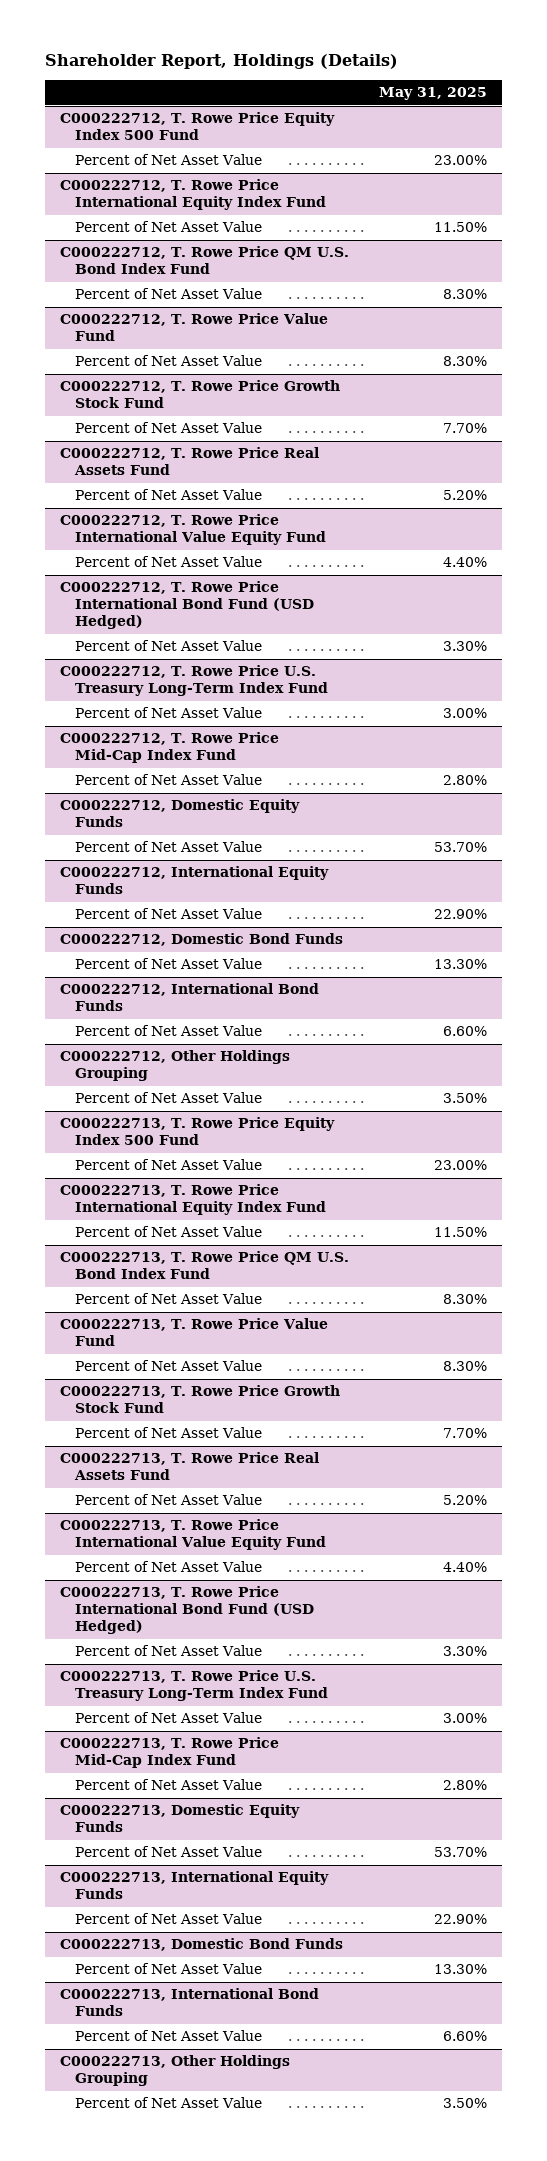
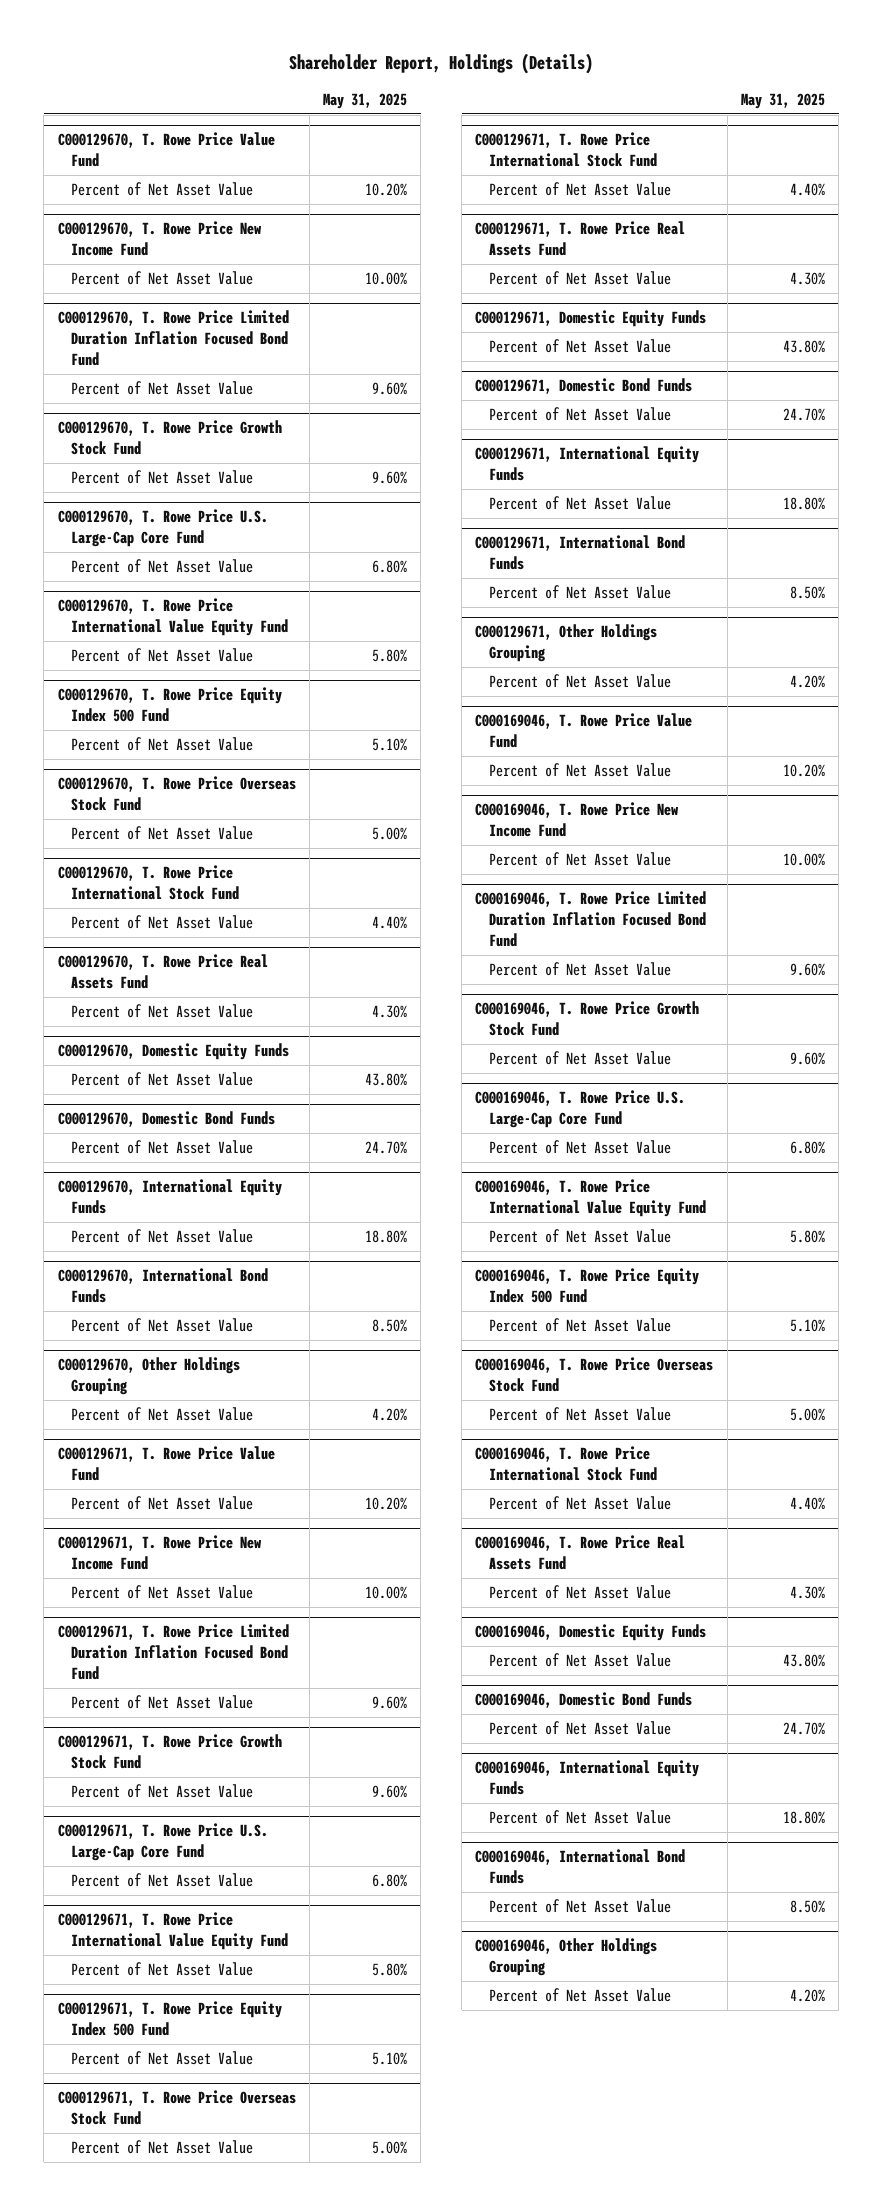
- C000222712, T. Rowe Price Equity Index 500 Fund
- Percent of Net Asset Value | 23.00%
- C000222712, T. Rowe Price International Equity Index Fund
- Percent of Net Asset Value | 11.50%
- C000222712, T. Rowe Price QM U.S. Bond Index Fund
- Percent of Net Asset Value | 8.30%
- C000222712, T. Rowe Price Value Fund
- Percent of Net Asset Value | 8.30%
- C000222712, T. Rowe Price Growth Stock Fund
- Percent of Net Asset Value | 7.70%
- C000222712, T. Rowe Price Real Assets Fund
- Percent of Net Asset Value | 5.20%
- C000222712, T. Rowe Price International Value Equity Fund
+ C000129670, T. Rowe Price Value Fund
+ Percent of Net Asset Value | 10.20%
+ C000129670, T. Rowe Price New Income Fund
+ Percent of Net Asset Value | 10.00%
+ C000129670, T. Rowe Price Limited Duration Inflation Focused Bond Fund
+ Percent of Net Asset Value | 9.60%
+ C000129670, T. Rowe Price Growth Stock Fund
+ Percent of Net Asset Value | 9.60%
+ C000129670, T. Rowe Price U.S. Large-Cap Core Fund
+ Percent of Net Asset Value | 6.80%
+ C000129670, T. Rowe Price International Value Equity Fund
+ Percent of Net Asset Value | 5.80%
+ C000129670, T. Rowe Price Equity Index 500 Fund
+ Percent of Net Asset Value | 5.10%
+ C000129670, T. Rowe Price Overseas Stock Fund
+ Percent of Net Asset Value | 5.00%
+ C000129670, T. Rowe Price International Stock Fund
- C000222712, T. Rowe Price International Bond Fund (USD Hedged)
- Percent of Net Asset Value | 3.30%
- C000222712, T. Rowe Price U.S. Treasury Long-Term Index Fund
- Percent of Net Asset Value | 3.00%
- C000222712, T. Rowe Price Mid-Cap Index Fund
- Percent of Net Asset Value | 2.80%
- C000222712, Domestic Equity Funds
- Percent of Net Asset Value | 53.70%
- C000222712, International Equity Funds
- Percent of Net Asset Value | 22.90%
- C000222712, Domestic Bond Funds
- Percent of Net Asset Value | 13.30%
- C000222712, International Bond Funds
- Percent of Net Asset Value | 6.60%
- C000222712, Other Holdings Grouping
- Percent of Net Asset Value | 3.50%
- C000222713, T. Rowe Price Equity Index 500 Fund
- Percent of Net Asset Value | 23.00%
- C000222713, T. Rowe Price International Equity Index Fund
- Percent of Net Asset Value | 11.50%
- C000222713, T. Rowe Price QM U.S. Bond Index Fund
- Percent of Net Asset Value | 8.30%
- C000222713, T. Rowe Price Value Fund
- Percent of Net Asset Value | 8.30%
- C000222713, T. Rowe Price Growth Stock Fund
- Percent of Net Asset Value | 7.70%
- C000222713, T. Rowe Price Real Assets Fund
- Percent of Net Asset Value | 5.20%
- C000222713, T. Rowe Price International Value Equity Fund
+ C000129670, T. Rowe Price Real Assets Fund
+ Percent of Net Asset Value | 4.30%
+ C000129670, Domestic Equity Funds
+ Percent of Net Asset Value | 43.80%
+ C000129670, Domestic Bond Funds
+ Percent of Net Asset Value | 24.70%
+ C000129670, International Equity Funds
+ Percent of Net Asset Value | 18.80%
+ C000129670, International Bond Funds
+ Percent of Net Asset Value | 8.50%
+ C000129670, Other Holdings Grouping
+ Percent of Net Asset Value | 4.20%
+ C000129671, T. Rowe Price Value Fund
+ Percent of Net Asset Value | 10.20%
+ C000129671, T. Rowe Price New Income Fund
+ Percent of Net Asset Value | 10.00%
+ C000129671, T. Rowe Price Limited Duration Inflation Focused Bond Fund
+ Percent of Net Asset Value | 9.60%
+ C000129671, T. Rowe Price Growth Stock Fund
+ Percent of Net Asset Value | 9.60%
+ C000129671, T. Rowe Price U.S. Large-Cap Core Fund
+ Percent of Net Asset Value | 6.80%
+ C000129671, T. Rowe Price International Value Equity Fund
+ Percent of Net Asset Value | 5.80%
+ C000129671, T. Rowe Price Equity Index 500 Fund
+ Percent of Net Asset Value | 5.10%
+ C000129671, T. Rowe Price Overseas Stock Fund
+ Percent of Net Asset Value | 5.00%
+ C000129671, T. Rowe Price International Stock Fund
- C000222713, T. Rowe Price International Bond Fund (USD Hedged)
- Percent of Net Asset Value | 3.30%
- C000222713, T. Rowe Price U.S. Treasury Long-Term Index Fund
- Percent of Net Asset Value | 3.00%
- C000222713, T. Rowe Price Mid-Cap Index Fund
- Percent of Net Asset Value | 2.80%
- C000222713, Domestic Equity Funds
- Percent of Net Asset Value | 53.70%
- C000222713, International Equity Funds
- Percent of Net Asset Value | 22.90%
- C000222713, Domestic Bond Funds
- Percent of Net Asset Value | 13.30%
- C000222713, International Bond Funds
- Percent of Net Asset Value | 6.60%
- C000222713, Other Holdings Grouping
- Percent of Net Asset Value | 3.50%
+ C000129671, T. Rowe Price Real Assets Fund
+ Percent of Net Asset Value | 4.30%
+ C000129671, Domestic Equity Funds
+ Percent of Net Asset Value | 43.80%
+ C000129671, Domestic Bond Funds
+ Percent of Net Asset Value | 24.70%
+ C000129671, International Equity Funds
+ Percent of Net Asset Value | 18.80%
+ C000129671, International Bond Funds
+ Percent of Net Asset Value | 8.50%
+ C000129671, Other Holdings Grouping
+ Percent of Net Asset Value | 4.20%
+ C000169046, T. Rowe Price Value Fund
+ Percent of Net Asset Value | 10.20%
+ C000169046, T. Rowe Price New Income Fund
+ Percent of Net Asset Value | 10.00%
+ C000169046, T. Rowe Price Limited Duration Inflation Focused Bond Fund
+ Percent of Net Asset Value | 9.60%
+ C000169046, T. Rowe Price Growth Stock Fund
+ Percent of Net Asset Value | 9.60%
+ C000169046, T. Rowe Price U.S. Large-Cap Core Fund
+ Percent of Net Asset Value | 6.80%
+ C000169046, T. Rowe Price International Value Equity Fund
+ Percent of Net Asset Value | 5.80%
+ C000169046, T. Rowe Price Equity Index 500 Fund
+ Percent of Net Asset Value | 5.10%
+ C000169046, T. Rowe Price Overseas Stock Fund
+ Percent of Net Asset Value | 5.00%
+ C000169046, T. Rowe Price International Stock Fund
+ Percent of Net Asset Value | 4.40%
+ C000169046, T. Rowe Price Real Assets Fund
+ Percent of Net Asset Value | 4.30%
+ C000169046, Domestic Equity Funds
+ Percent of Net Asset Value | 43.80%
+ C000169046, Domestic Bond Funds
+ Percent of Net Asset Value | 24.70%
+ C000169046, International Equity Funds
+ Percent of Net Asset Value | 18.80%
+ C000169046, International Bond Funds
+ Percent of Net Asset Value | 8.50%
+ C000169046, Other Holdings Grouping
+ Percent of Net Asset Value | 4.20%

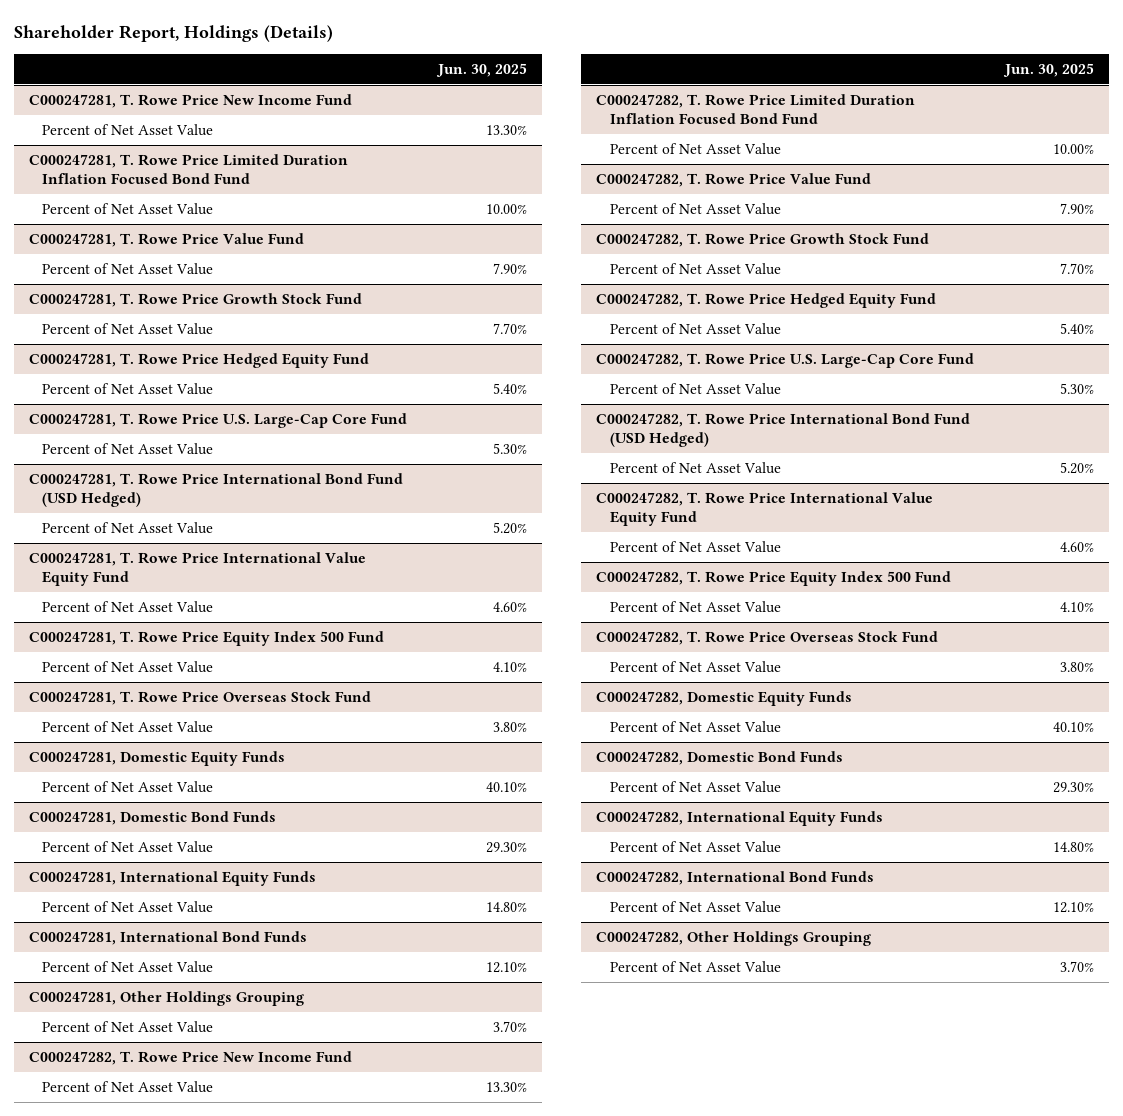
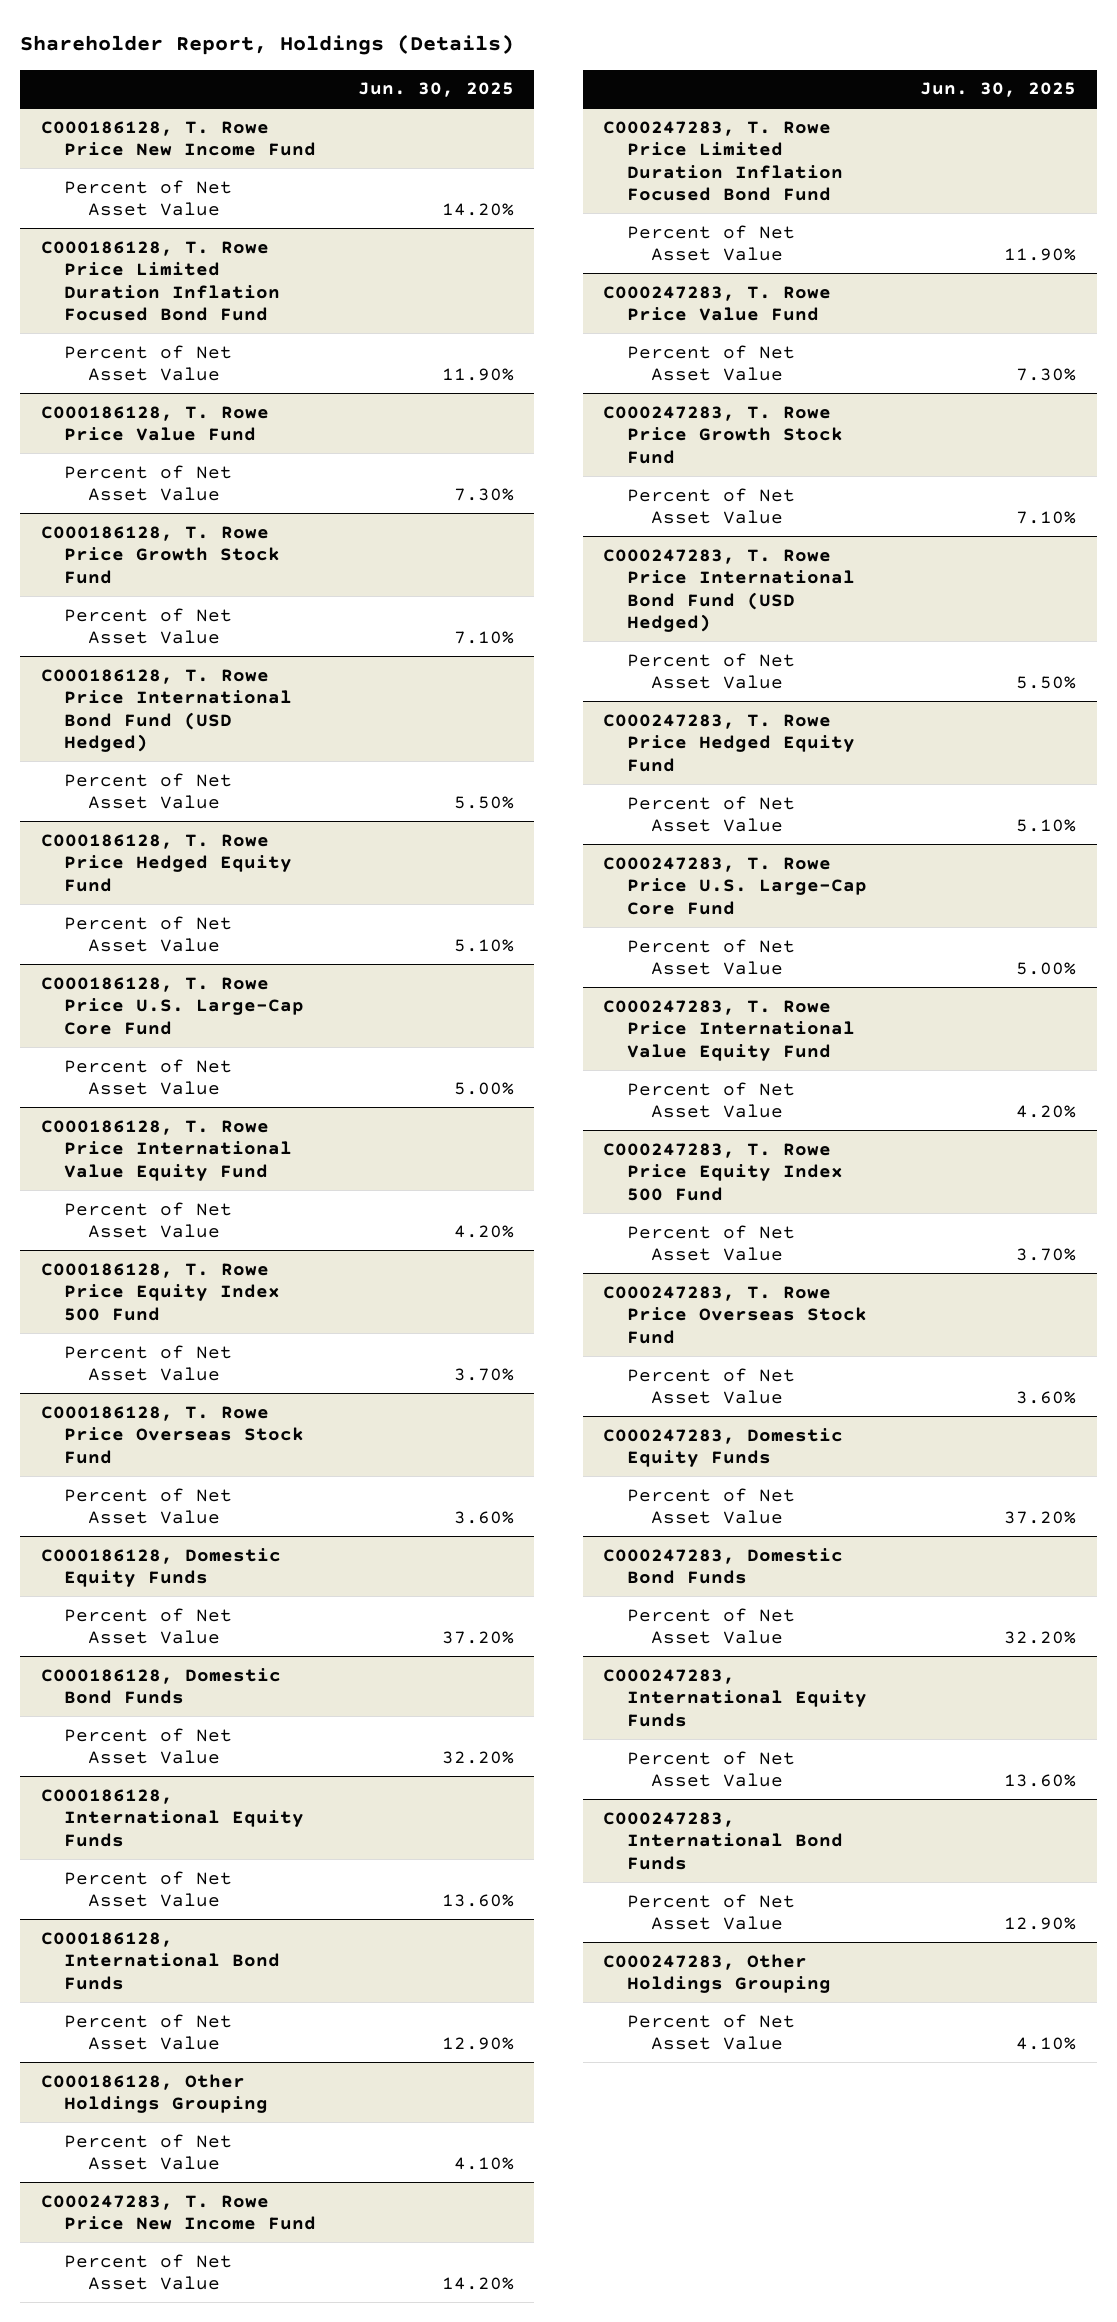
- C000247281, T. Rowe Price New Income Fund
- Percent of Net Asset Value | 13.30%
- C000247281, T. Rowe Price Limited Duration Inflation Focused Bond Fund
- Percent of Net Asset Value | 10.00%
- C000247281, T. Rowe Price Value Fund
- Percent of Net Asset Value | 7.90%
- C000247281, T. Rowe Price Growth Stock Fund
- Percent of Net Asset Value | 7.70%
- C000247281, T. Rowe Price Hedged Equity Fund
- Percent of Net Asset Value | 5.40%
- C000247281, T. Rowe Price U.S. Large-Cap Core Fund
- Percent of Net Asset Value | 5.30%
- C000247281, T. Rowe Price International Bond Fund (USD Hedged)
- Percent of Net Asset Value | 5.20%
- C000247281, T. Rowe Price International Value Equity Fund
- Percent of Net Asset Value | 4.60%
- C000247281, T. Rowe Price Equity Index 500 Fund
- Percent of Net Asset Value | 4.10%
- C000247281, T. Rowe Price Overseas Stock Fund
- Percent of Net Asset Value | 3.80%
- C000247281, Domestic Equity Funds
- Percent of Net Asset Value | 40.10%
- C000247281, Domestic Bond Funds
- Percent of Net Asset Value | 29.30%
- C000247281, International Equity Funds
- Percent of Net Asset Value | 14.80%
- C000247281, International Bond Funds
- Percent of Net Asset Value | 12.10%
- C000247281, Other Holdings Grouping
+ C000186128, T. Rowe Price New Income Fund
+ Percent of Net Asset Value | 14.20%
+ C000186128, T. Rowe Price Limited Duration Inflation Focused Bond Fund
+ Percent of Net Asset Value | 11.90%
+ C000186128, T. Rowe Price Value Fund
+ Percent of Net Asset Value | 7.30%
+ C000186128, T. Rowe Price Growth Stock Fund
+ Percent of Net Asset Value | 7.10%
+ C000186128, T. Rowe Price International Bond Fund (USD Hedged)
+ Percent of Net Asset Value | 5.50%
+ C000186128, T. Rowe Price Hedged Equity Fund
+ Percent of Net Asset Value | 5.10%
+ C000186128, T. Rowe Price U.S. Large-Cap Core Fund
+ Percent of Net Asset Value | 5.00%
+ C000186128, T. Rowe Price International Value Equity Fund
+ Percent of Net Asset Value | 4.20%
+ C000186128, T. Rowe Price Equity Index 500 Fund
- C000247282, T. Rowe Price New Income Fund
- Percent of Net Asset Value | 13.30%
- C000247282, T. Rowe Price Limited Duration Inflation Focused Bond Fund
- Percent of Net Asset Value | 10.00%
- C000247282, T. Rowe Price Value Fund
- Percent of Net Asset Value | 7.90%
- C000247282, T. Rowe Price Growth Stock Fund
- Percent of Net Asset Value | 7.70%
- C000247282, T. Rowe Price Hedged Equity Fund
- Percent of Net Asset Value | 5.40%
- C000247282, T. Rowe Price U.S. Large-Cap Core Fund
- Percent of Net Asset Value | 5.30%
- C000247282, T. Rowe Price International Bond Fund (USD Hedged)
- Percent of Net Asset Value | 5.20%
- C000247282, T. Rowe Price International Value Equity Fund
- Percent of Net Asset Value | 4.60%
- C000247282, T. Rowe Price Equity Index 500 Fund
+ C000186128, T. Rowe Price Overseas Stock Fund
+ Percent of Net Asset Value | 3.60%
+ C000186128, Domestic Equity Funds
+ Percent of Net Asset Value | 37.20%
+ C000186128, Domestic Bond Funds
+ Percent of Net Asset Value | 32.20%
+ C000186128, International Equity Funds
+ Percent of Net Asset Value | 13.60%
+ C000186128, International Bond Funds
+ Percent of Net Asset Value | 12.90%
+ C000186128, Other Holdings Grouping
- C000247282, T. Rowe Price Overseas Stock Fund
- Percent of Net Asset Value | 3.80%
- C000247282, Domestic Equity Funds
- Percent of Net Asset Value | 40.10%
- C000247282, Domestic Bond Funds
- Percent of Net Asset Value | 29.30%
- C000247282, International Equity Funds
- Percent of Net Asset Value | 14.80%
- C000247282, International Bond Funds
- Percent of Net Asset Value | 12.10%
- C000247282, Other Holdings Grouping
+ C000247283, T. Rowe Price New Income Fund
+ Percent of Net Asset Value | 14.20%
+ C000247283, T. Rowe Price Limited Duration Inflation Focused Bond Fund
+ Percent of Net Asset Value | 11.90%
+ C000247283, T. Rowe Price Value Fund
+ Percent of Net Asset Value | 7.30%
+ C000247283, T. Rowe Price Growth Stock Fund
+ Percent of Net Asset Value | 7.10%
+ C000247283, T. Rowe Price International Bond Fund (USD Hedged)
+ Percent of Net Asset Value | 5.50%
+ C000247283, T. Rowe Price Hedged Equity Fund
+ Percent of Net Asset Value | 5.10%
+ C000247283, T. Rowe Price U.S. Large-Cap Core Fund
+ Percent of Net Asset Value | 5.00%
+ C000247283, T. Rowe Price International Value Equity Fund
+ Percent of Net Asset Value | 4.20%
+ C000247283, T. Rowe Price Equity Index 500 Fund
+ C000247283, T. Rowe Price Overseas Stock Fund
+ Percent of Net Asset Value | 3.60%
+ C000247283, Domestic Equity Funds
+ Percent of Net Asset Value | 37.20%
+ C000247283, Domestic Bond Funds
+ Percent of Net Asset Value | 32.20%
+ C000247283, International Equity Funds
+ Percent of Net Asset Value | 13.60%
+ C000247283, International Bond Funds
+ Percent of Net Asset Value | 12.90%
+ C000247283, Other Holdings Grouping
+ Percent of Net Asset Value | 4.10%

